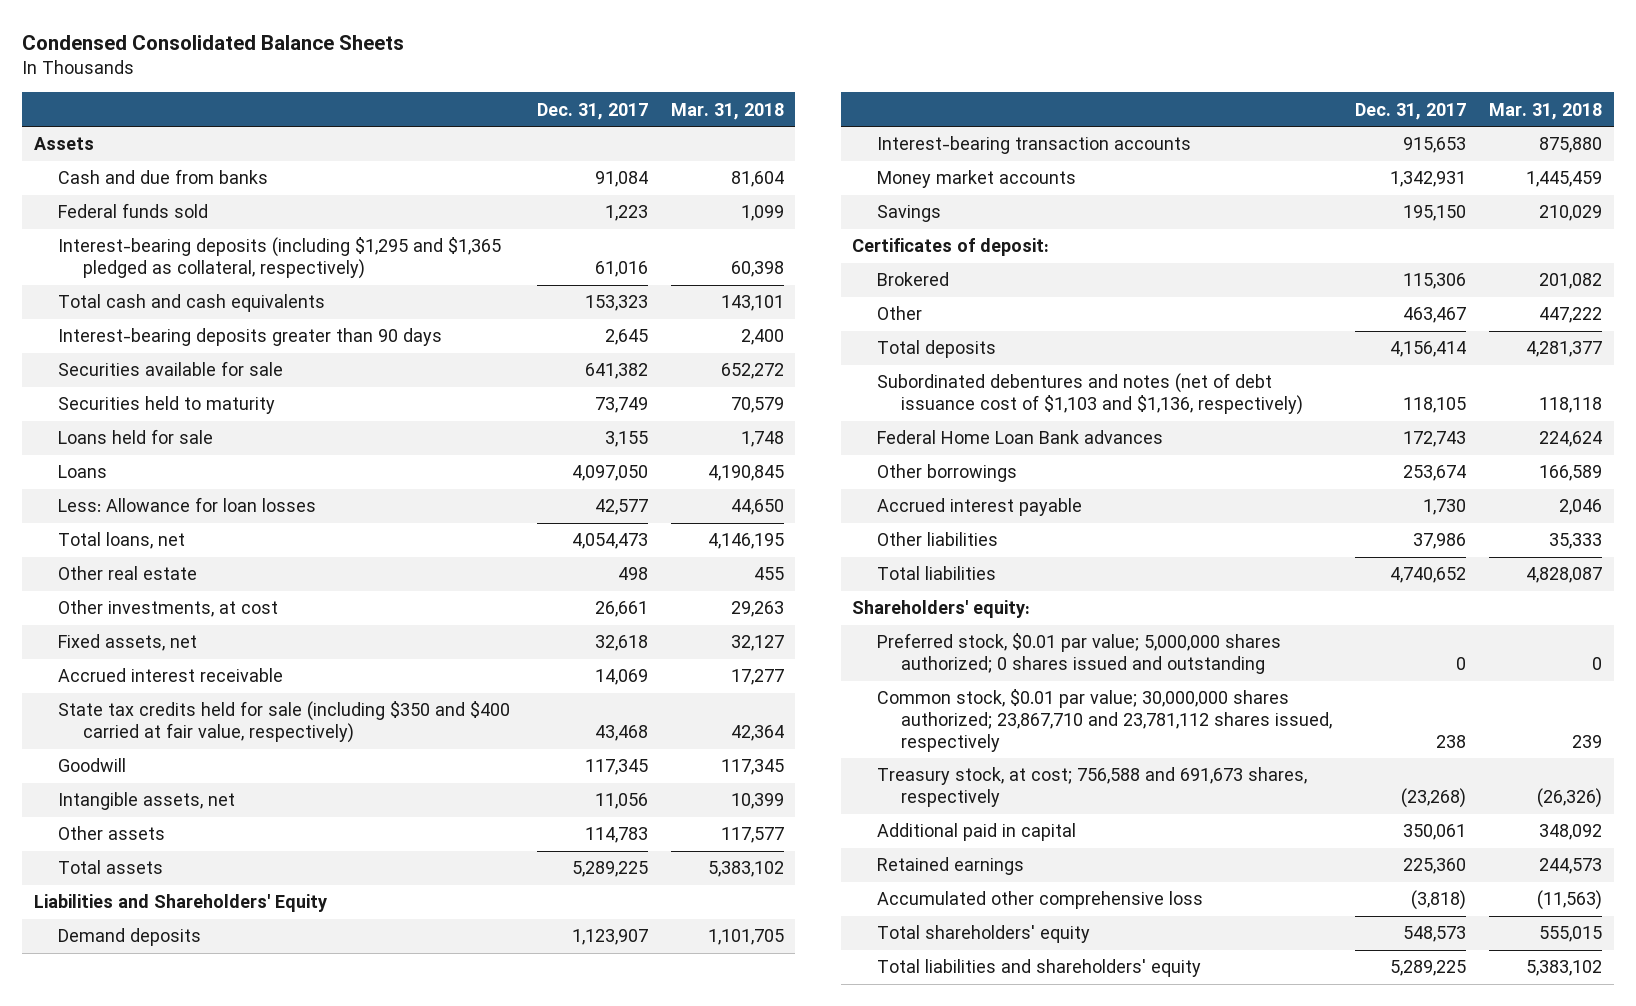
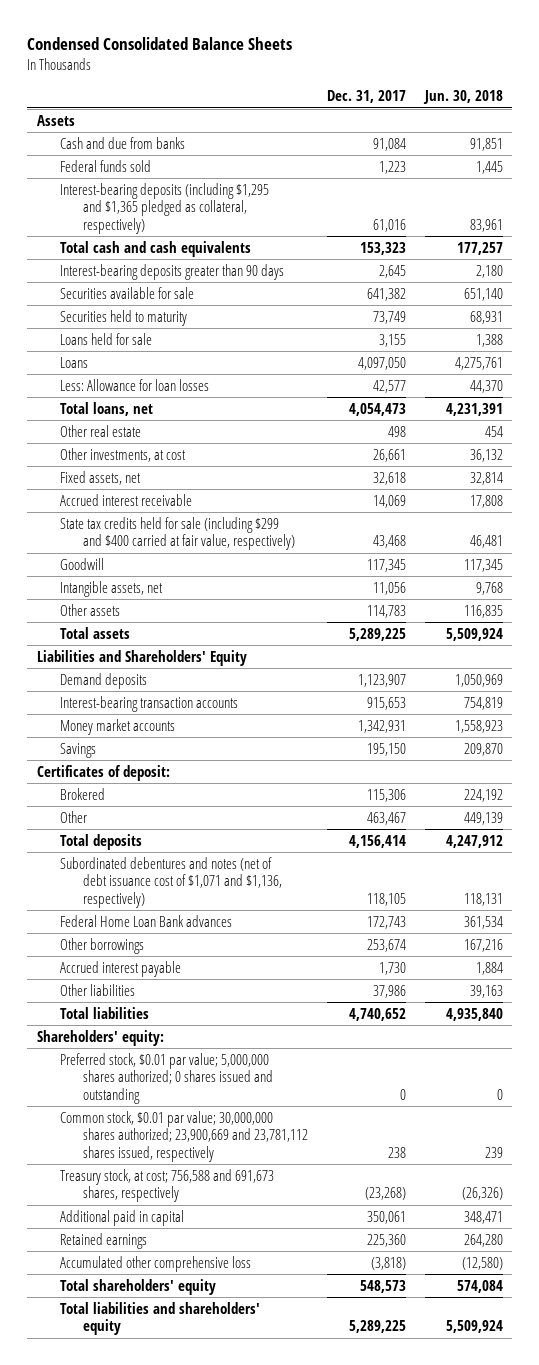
- | Dec. 31, 2017 | Mar. 31, 2018
+ | Dec. 31, 2017 | Jun. 30, 2018
- State tax credits held for sale (including $350 and $400 carried at fair value, respectively) | 43,468 | 42,364
+ State tax credits held for sale (including $299 and $400 carried at fair value, respectively) | 43,468 | 46,481
- Subordinated debentures and notes (net of debt issuance cost of $1,103 and $1,136, respectively) | 118,105 | 118,118
+ Subordinated debentures and notes (net of debt issuance cost of $1,071 and $1,136, respectively) | 118,105 | 118,131
- Common stock, $0.01 par value; 30,000,000 shares authorized; 23,867,710 and 23,781,112 shares issued, respectively | 238 | 239
+ Common stock, $0.01 par value; 30,000,000 shares authorized; 23,900,669 and 23,781,112 shares issued, respectively | 238 | 239

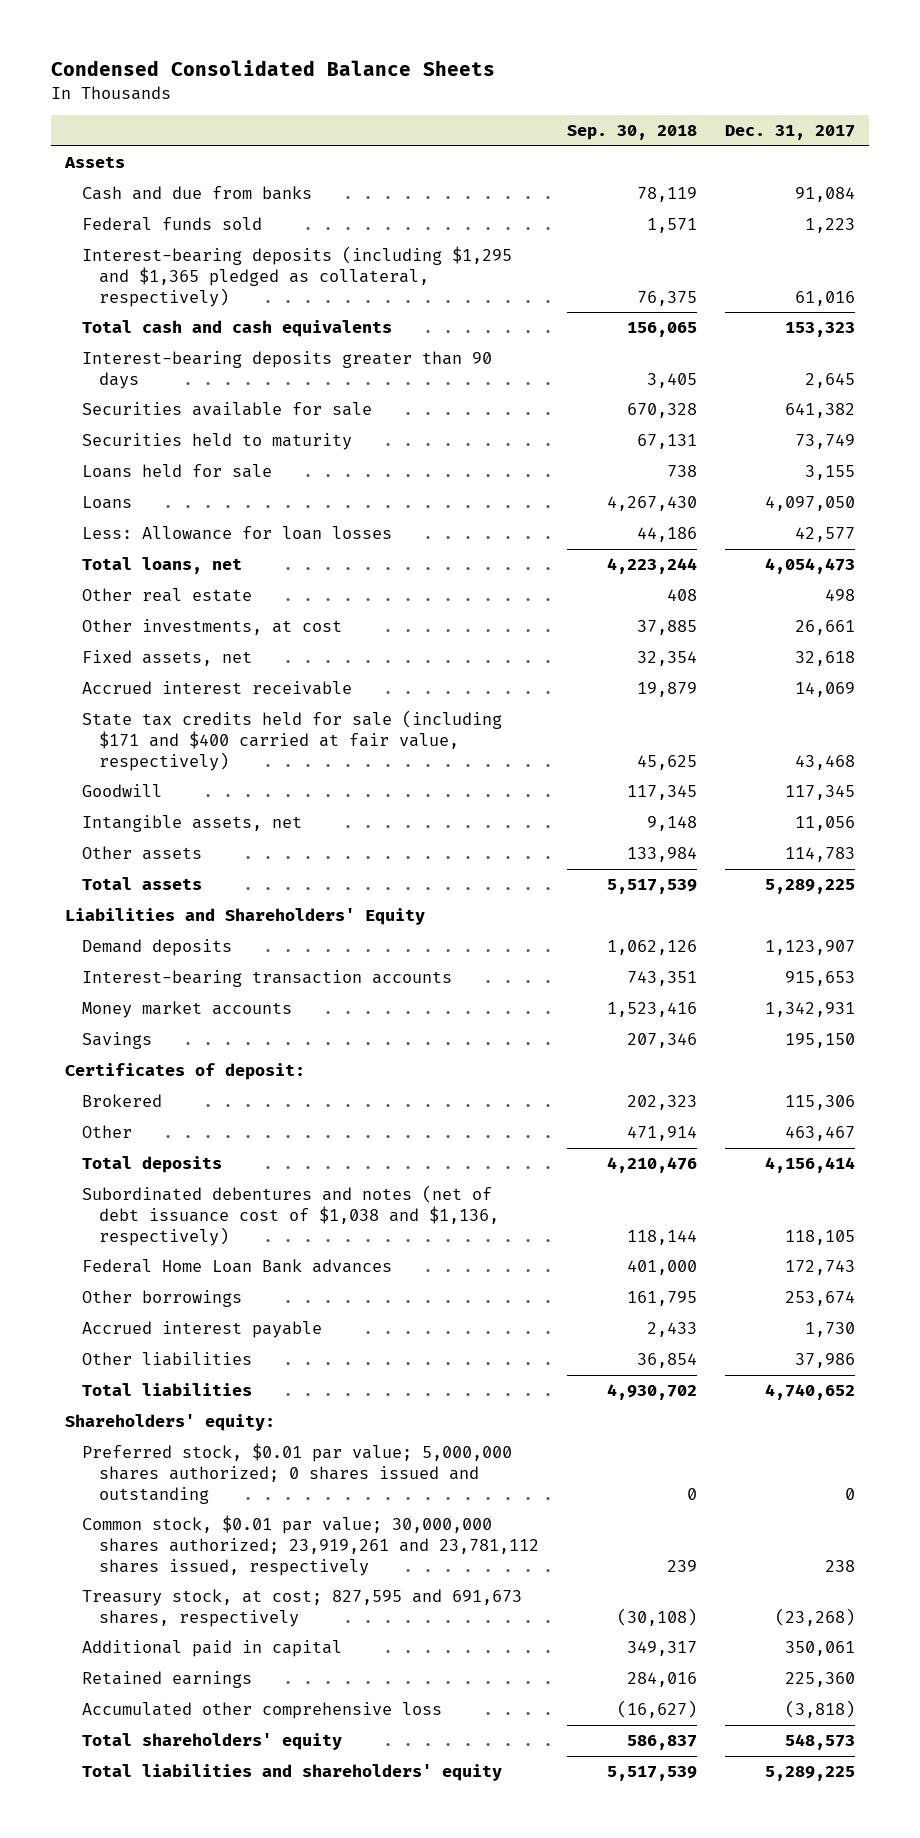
- | Dec. 31, 2017 | Jun. 30, 2018
+ | Sep. 30, 2018 | Dec. 31, 2017
- State tax credits held for sale (including $299 and $400 carried at fair value, respectively) | 43,468 | 46,481
+ State tax credits held for sale (including $171 and $400 carried at fair value, respectively) | 45,625 | 43,468
- Subordinated debentures and notes (net of debt issuance cost of $1,071 and $1,136, respectively) | 118,105 | 118,131
+ Subordinated debentures and notes (net of debt issuance cost of $1,038 and $1,136, respectively) | 118,144 | 118,105
- Common stock, $0.01 par value; 30,000,000 shares authorized; 23,900,669 and 23,781,112 shares issued, respectively | 238 | 239
- Treasury stock, at cost; 756,588 and 691,673 shares, respectively | (23,268) | (26,326)
+ Common stock, $0.01 par value; 30,000,000 shares authorized; 23,919,261 and 23,781,112 shares issued, respectively | 239 | 238
+ Treasury stock, at cost; 827,595 and 691,673 shares, respectively | (30,108) | (23,268)

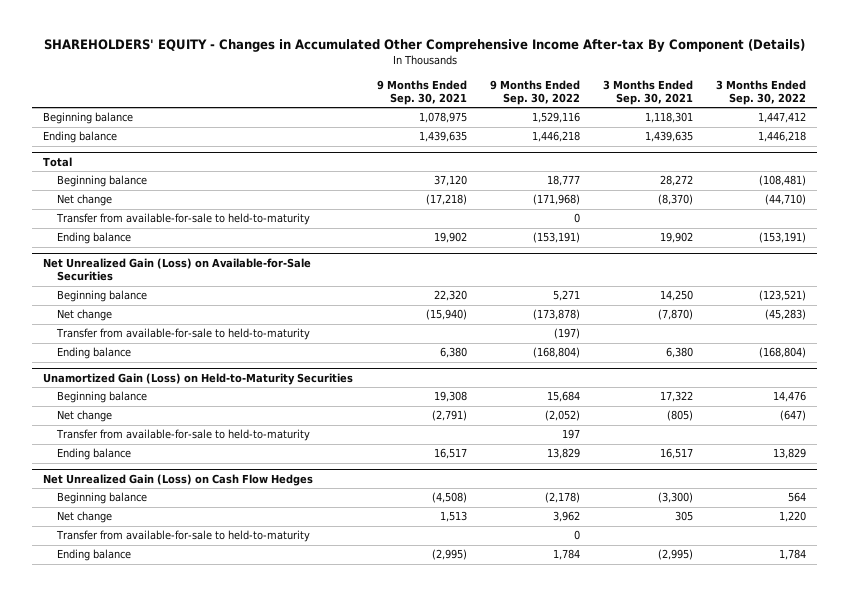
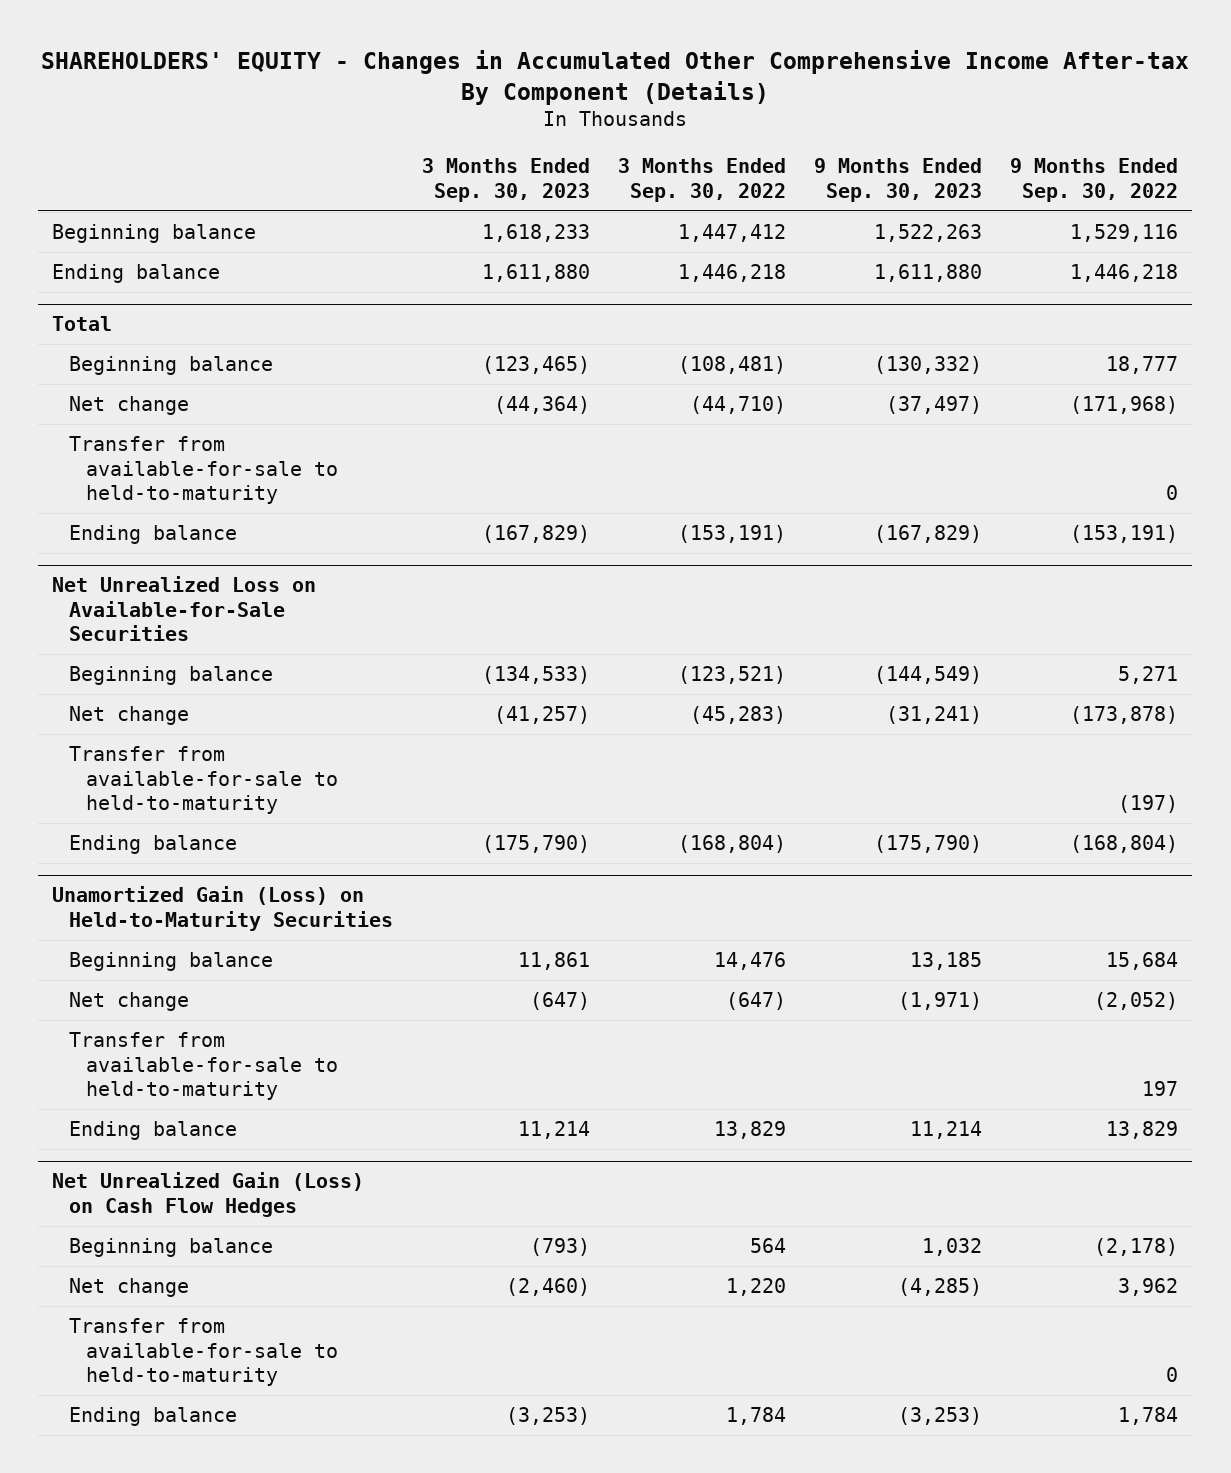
- | 9 Months Ended Sep. 30, 2021 | 9 Months Ended Sep. 30, 2022 | 3 Months Ended Sep. 30, 2021 | 3 Months Ended Sep. 30, 2022
+ | 3 Months Ended Sep. 30, 2023 | 3 Months Ended Sep. 30, 2022 | 9 Months Ended Sep. 30, 2023 | 9 Months Ended Sep. 30, 2022
- Net Unrealized Gain (Loss) on Available-for-Sale Securities
+ Net Unrealized Loss on Available-for-Sale Securities

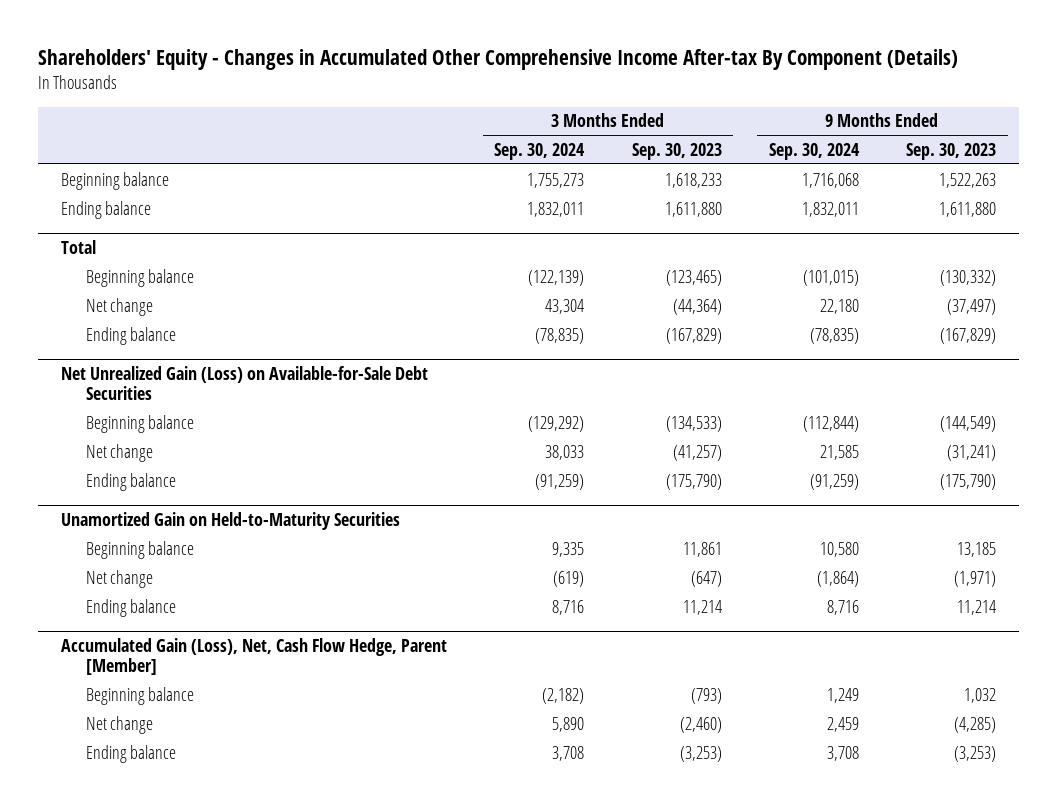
- SHAREHOLDERS' EQUITY - Changes in Accumulated Other Comprehensive Income After-tax By Component (Details)
+ Shareholders' Equity - Changes in Accumulated Other Comprehensive Income After-tax By Component (Details)
- | 3 Months Ended Sep. 30, 2023 | 3 Months Ended Sep. 30, 2022 | 9 Months Ended Sep. 30, 2023 | 9 Months Ended Sep. 30, 2022
+ | 3 Months Ended Sep. 30, 2024 | 3 Months Ended Sep. 30, 2023 | 9 Months Ended Sep. 30, 2024 | 9 Months Ended Sep. 30, 2023
@ Total
- Transfer from available-for-sale to held-to-maturity | | | | 0
- Net Unrealized Loss on Available-for-Sale Securities
+ Net Unrealized Gain (Loss) on Available-for-Sale Debt Securities
- Transfer from available-for-sale to held-to-maturity | | | | (197)
- Unamortized Gain (Loss) on Held-to-Maturity Securities
+ Unamortized Gain on Held-to-Maturity Securities
- Transfer from available-for-sale to held-to-maturity | | | | 197
- Net Unrealized Gain (Loss) on Cash Flow Hedges
+ Accumulated Gain (Loss), Net, Cash Flow Hedge, Parent [Member]
- Transfer from available-for-sale to held-to-maturity | | | | 0

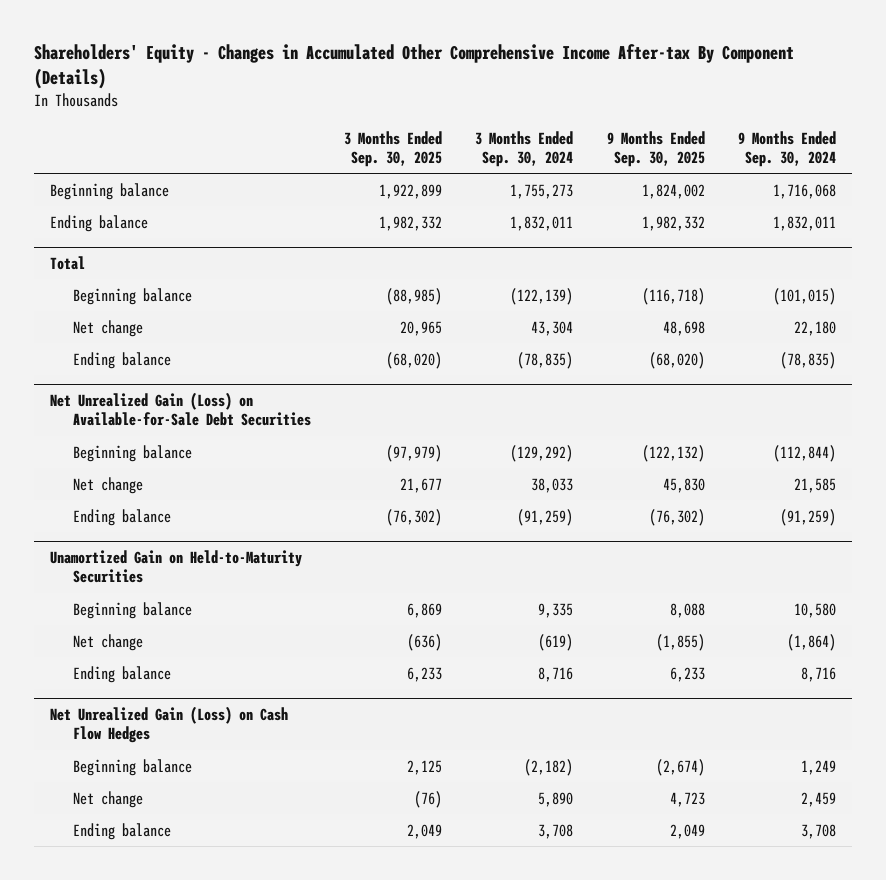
- | 3 Months Ended Sep. 30, 2024 | 3 Months Ended Sep. 30, 2023 | 9 Months Ended Sep. 30, 2024 | 9 Months Ended Sep. 30, 2023
+ | 3 Months Ended Sep. 30, 2025 | 3 Months Ended Sep. 30, 2024 | 9 Months Ended Sep. 30, 2025 | 9 Months Ended Sep. 30, 2024
- Accumulated Gain (Loss), Net, Cash Flow Hedge, Parent [Member]
+ Net Unrealized Gain (Loss) on Cash Flow Hedges

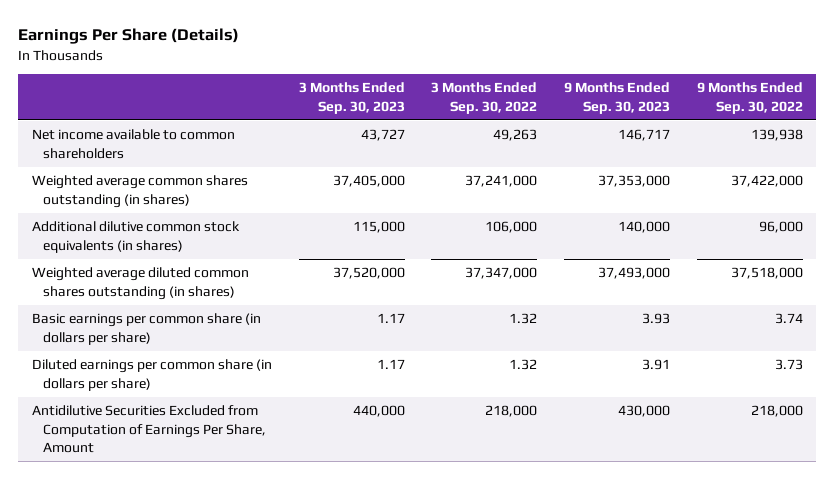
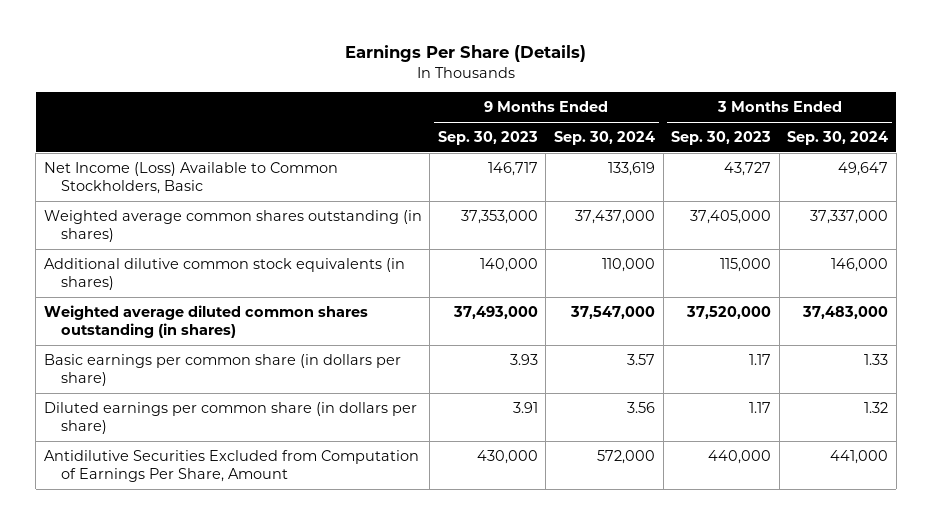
- | 3 Months Ended Sep. 30, 2023 | 3 Months Ended Sep. 30, 2022 | 9 Months Ended Sep. 30, 2023 | 9 Months Ended Sep. 30, 2022
+ | 9 Months Ended Sep. 30, 2023 | 9 Months Ended Sep. 30, 2024 | 3 Months Ended Sep. 30, 2023 | 3 Months Ended Sep. 30, 2024
- Net income available to common shareholders | 43,727 | 49,263 | 146,717 | 139,938
+ Net Income (Loss) Available to Common Stockholders, Basic | 146,717 | 133,619 | 43,727 | 49,647

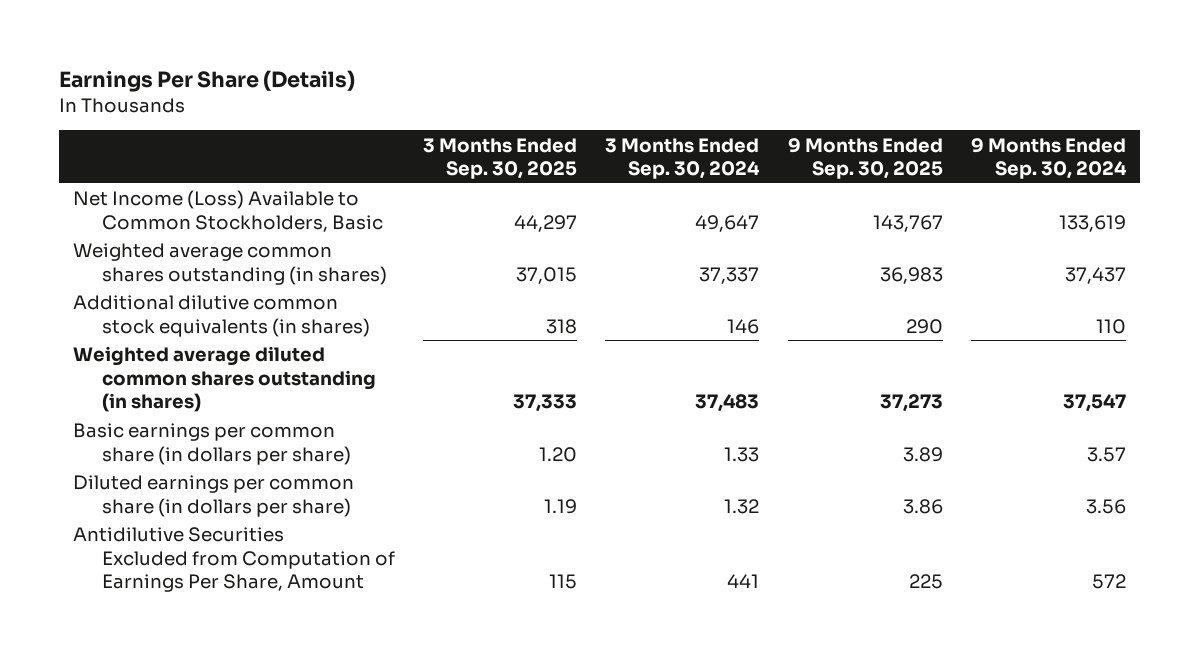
- | 9 Months Ended Sep. 30, 2023 | 9 Months Ended Sep. 30, 2024 | 3 Months Ended Sep. 30, 2023 | 3 Months Ended Sep. 30, 2024
+ | 3 Months Ended Sep. 30, 2025 | 3 Months Ended Sep. 30, 2024 | 9 Months Ended Sep. 30, 2025 | 9 Months Ended Sep. 30, 2024
- Weighted average common shares outstanding (in shares) | 37,353,000 | 37,437,000 | 37,405,000 | 37,337,000
- Additional dilutive common stock equivalents (in shares) | 140,000 | 110,000 | 115,000 | 146,000
- Weighted average diluted common shares outstanding (in shares) | 37,493,000 | 37,547,000 | 37,520,000 | 37,483,000
+ Weighted average common shares outstanding (in shares) | 37,015 | 37,337 | 36,983 | 37,437
+ Additional dilutive common stock equivalents (in shares) | 318 | 146 | 290 | 110
+ Weighted average diluted common shares outstanding (in shares) | 37,333 | 37,483 | 37,273 | 37,547
- Antidilutive Securities Excluded from Computation of Earnings Per Share, Amount | 430,000 | 572,000 | 440,000 | 441,000
+ Antidilutive Securities Excluded from Computation of Earnings Per Share, Amount | 115 | 441 | 225 | 572

